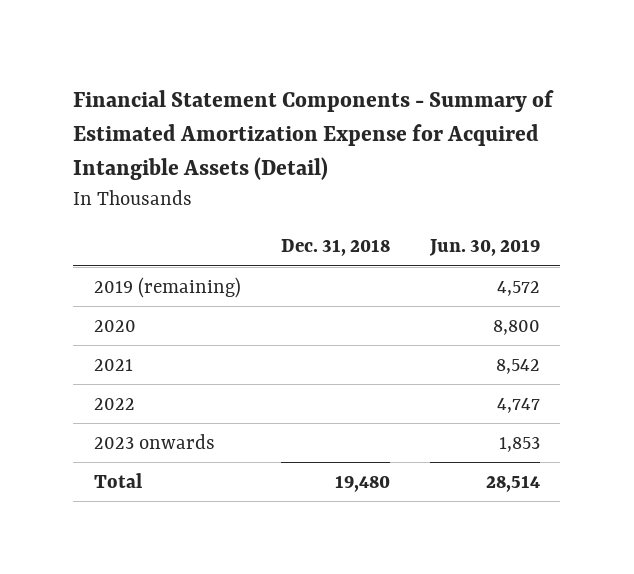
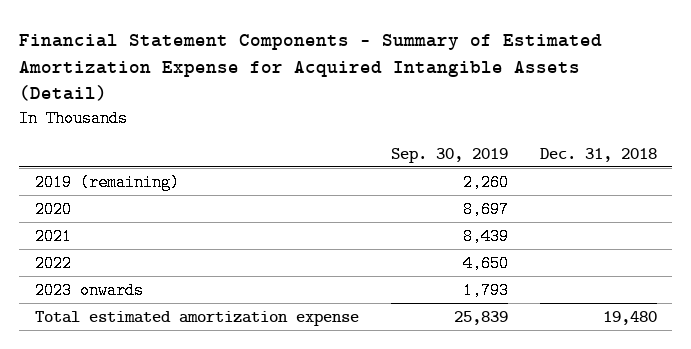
- | Dec. 31, 2018 | Jun. 30, 2019
+ | Sep. 30, 2019 | Dec. 31, 2018
- Total | 19,480 | 28,514
+ Total estimated amortization expense | 25,839 | 19,480

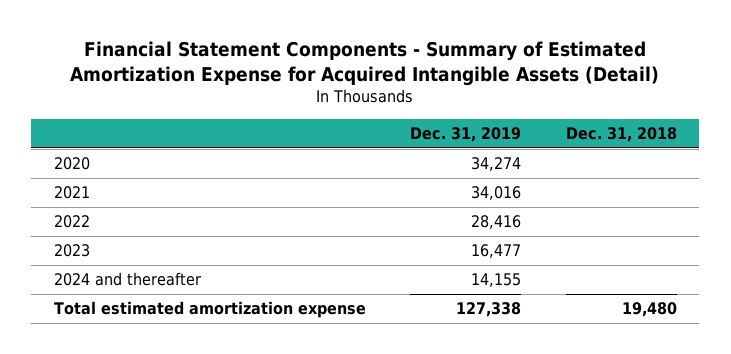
- | Sep. 30, 2019 | Dec. 31, 2018
+ | Dec. 31, 2019 | Dec. 31, 2018
- 2019 (remaining) | 2,260 |
- 2023 onwards | 1,793 |
+ 2023 | 16,477 |
+ 2024 and thereafter | 14,155 |

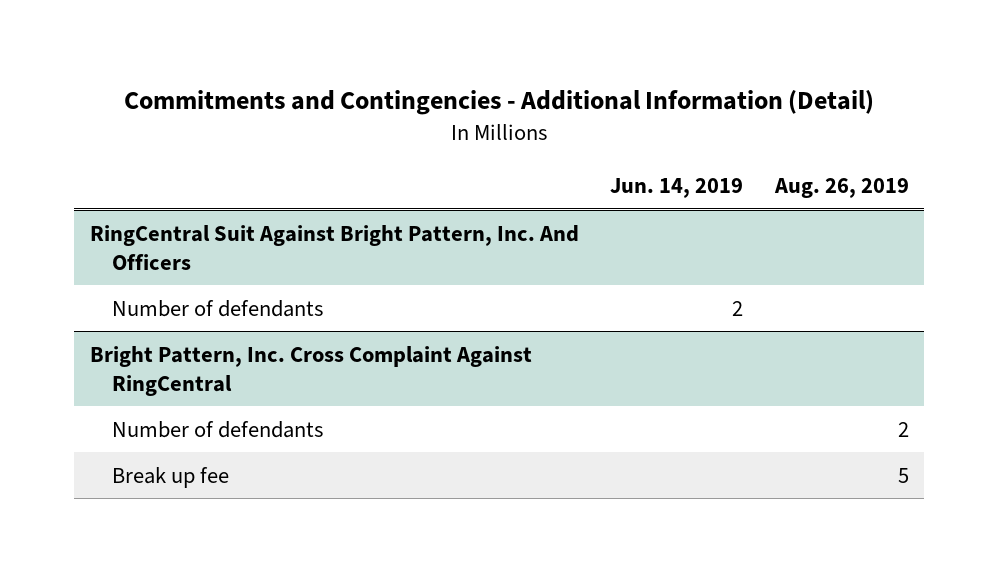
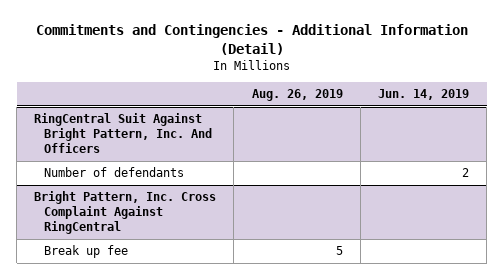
- | Jun. 14, 2019 | Aug. 26, 2019
+ | Aug. 26, 2019 | Jun. 14, 2019
@ Bright Pattern, Inc. Cross Complaint Against RingCentral
- Number of defendants | | 2

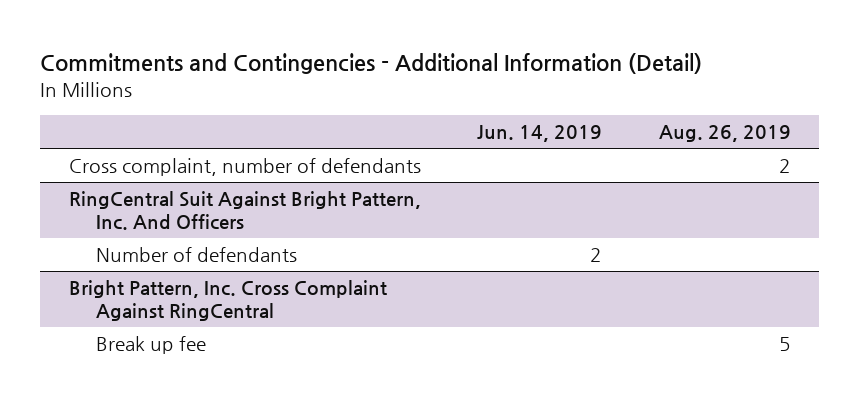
- | Aug. 26, 2019 | Jun. 14, 2019
+ | Jun. 14, 2019 | Aug. 26, 2019
+ Cross complaint, number of defendants | | 2

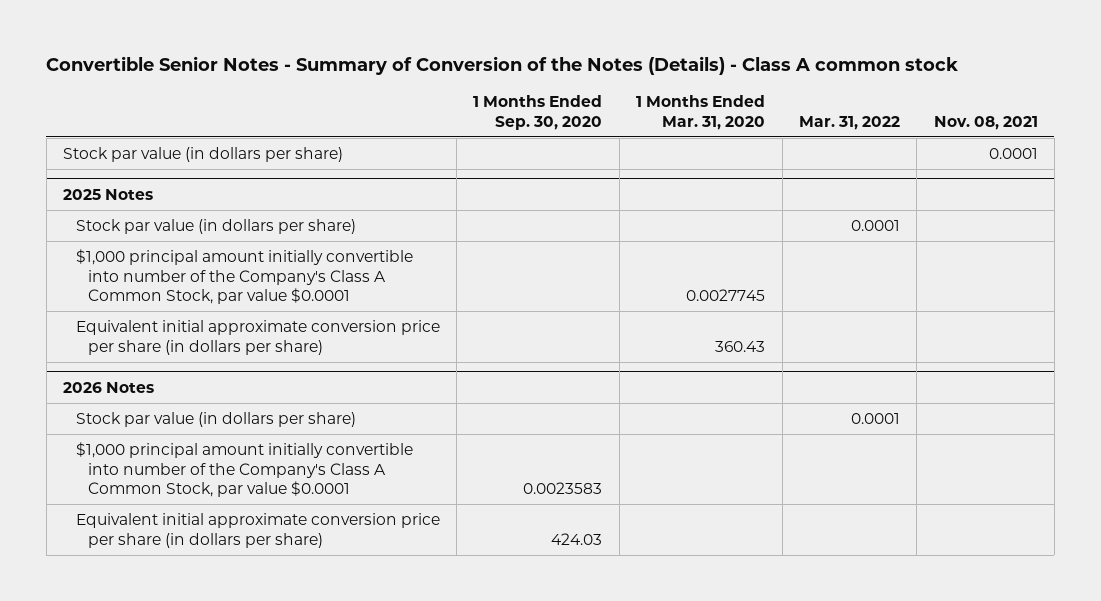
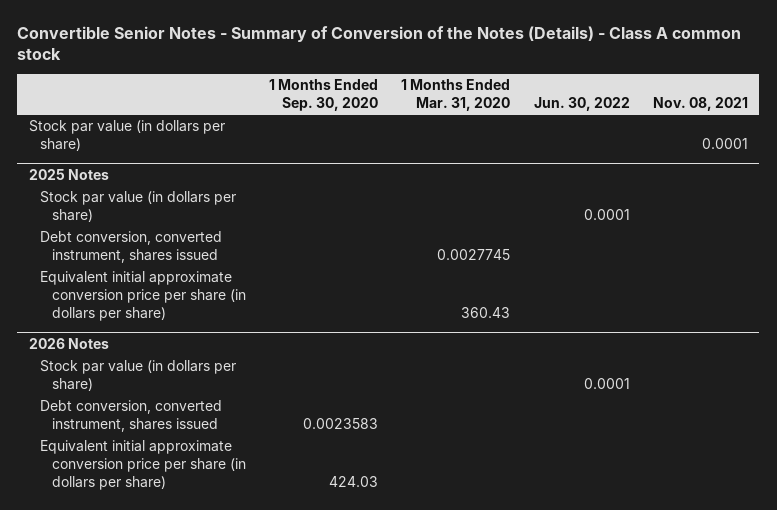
- | 1 Months Ended Sep. 30, 2020 | 1 Months Ended Mar. 31, 2020 | Mar. 31, 2022 | Nov. 08, 2021
+ | 1 Months Ended Sep. 30, 2020 | 1 Months Ended Mar. 31, 2020 | Jun. 30, 2022 | Nov. 08, 2021
@ 2025 Notes
- $1,000 principal amount initially convertible into number of the Company's Class A Common Stock, par value $0.0001 | | 0.0027745 | |
+ Debt conversion, converted instrument, shares issued | | 0.0027745 | |
@ 2026 Notes
- $1,000 principal amount initially convertible into number of the Company's Class A Common Stock, par value $0.0001 | 0.0023583 | | |
+ Debt conversion, converted instrument, shares issued | 0.0023583 | | |

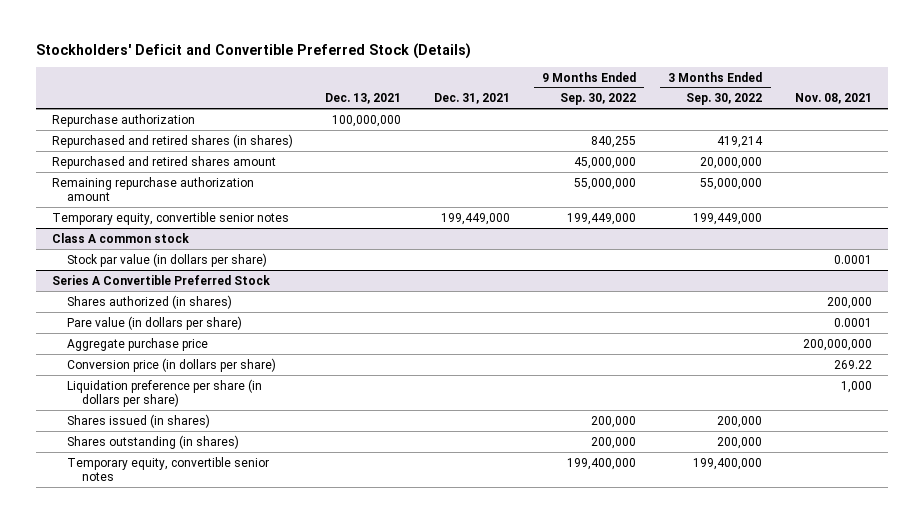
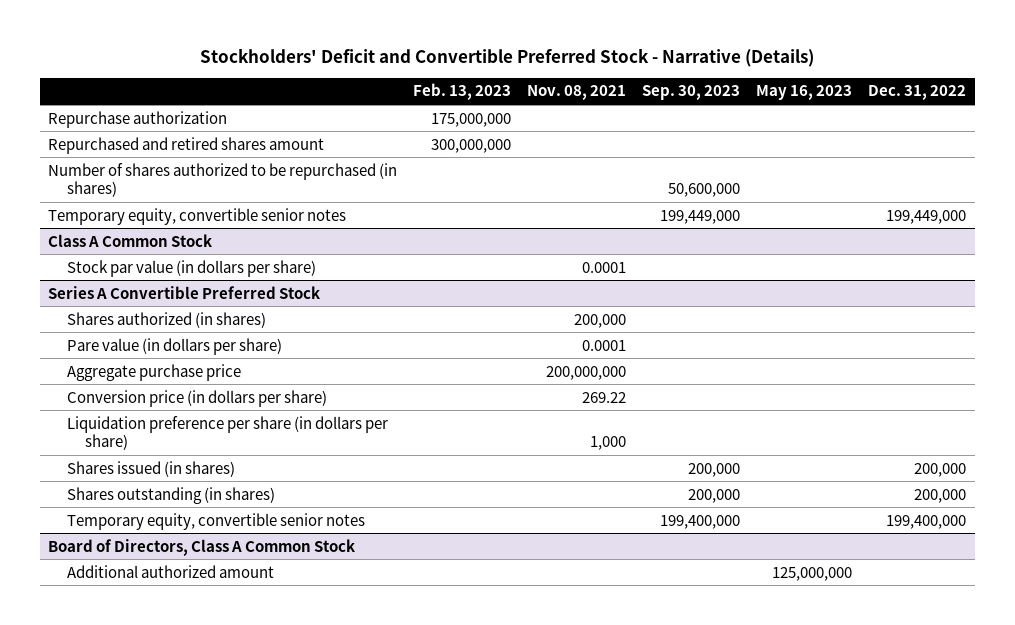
- Stockholders' Deficit and Convertible Preferred Stock (Details)
+ Stockholders' Deficit and Convertible Preferred Stock - Narrative (Details)
- | Dec. 13, 2021 | Dec. 31, 2021 | 9 Months Ended Sep. 30, 2022 | 3 Months Ended Sep. 30, 2022 | Nov. 08, 2021
+ | Feb. 13, 2023 | Nov. 08, 2021 | Sep. 30, 2023 | May 16, 2023 | Dec. 31, 2022
- Repurchased and retired shares (in shares) | | | 840,255 | 419,214 |
- Remaining repurchase authorization amount | | | 55,000,000 | 55,000,000 |
+ Number of shares authorized to be repurchased (in shares) | | | 50,600,000 | |
- Class A common stock
+ Class A Common Stock
+ Board of Directors, Class A Common Stock
+ Additional authorized amount | | | | 125,000,000 |

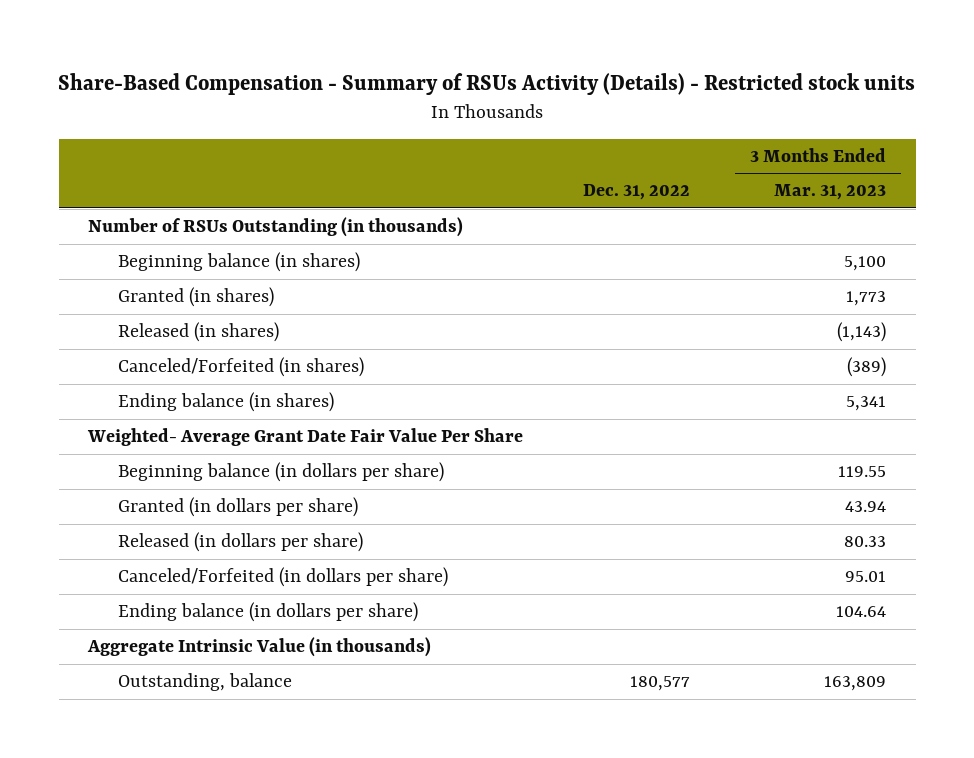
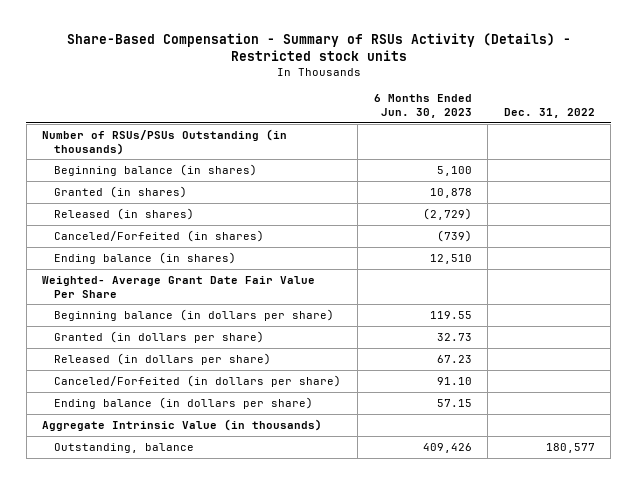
- | Dec. 31, 2022 | 3 Months Ended Mar. 31, 2023
+ | 6 Months Ended Jun. 30, 2023 | Dec. 31, 2022
- Number of RSUs Outstanding (in thousands)
+ Number of RSUs/PSUs Outstanding (in thousands)

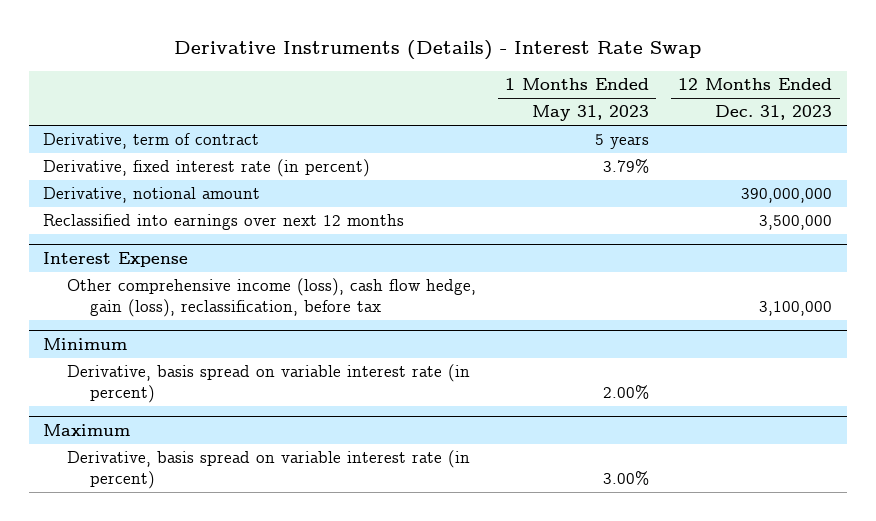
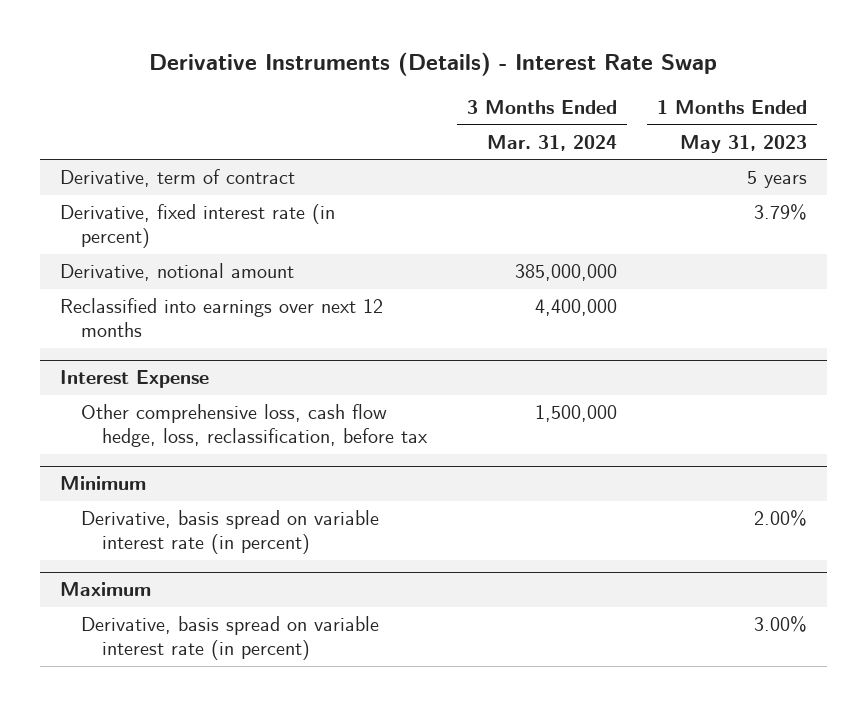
- | 1 Months Ended May 31, 2023 | 12 Months Ended Dec. 31, 2023
+ | 3 Months Ended Mar. 31, 2024 | 1 Months Ended May 31, 2023
@ Interest Expense
- Other comprehensive income (loss), cash flow hedge, gain (loss), reclassification, before tax | | 3,100,000
+ Other comprehensive loss, cash flow hedge, loss, reclassification, before tax | 1,500,000 |

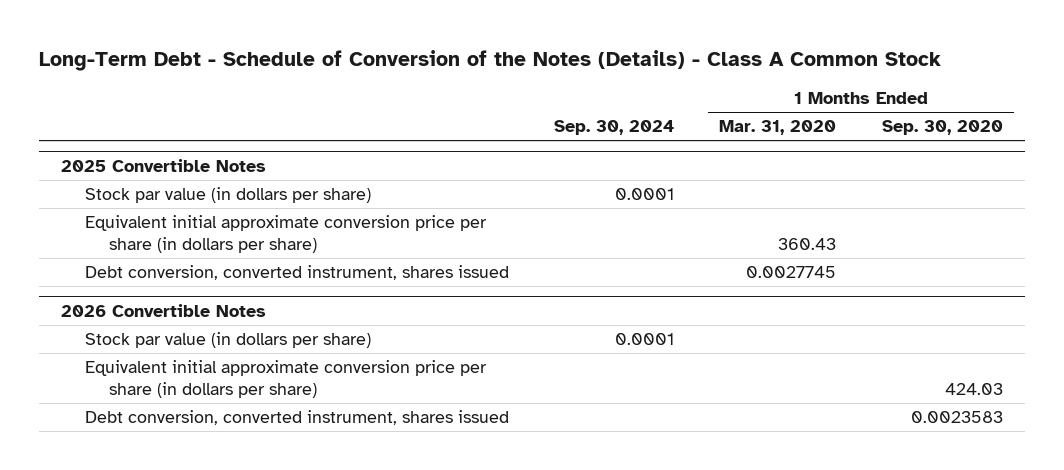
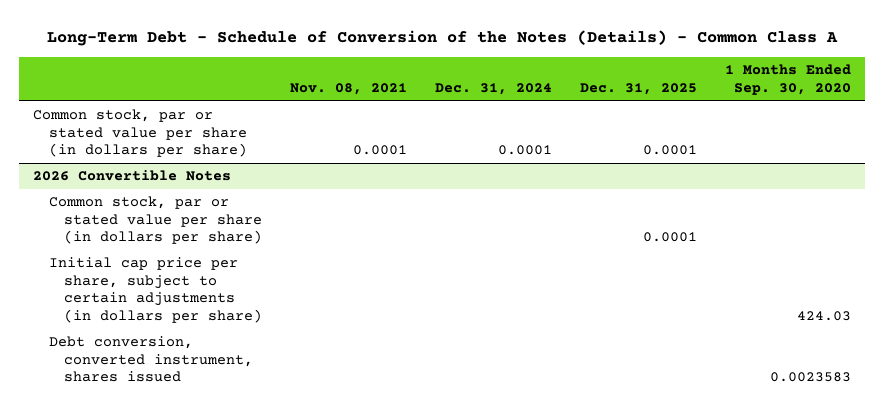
- Long-Term Debt - Schedule of Conversion of the Notes (Details) - Class A Common Stock
+ Long-Term Debt - Schedule of Conversion of the Notes (Details) - Common Class A
- | Sep. 30, 2024 | 1 Months Ended Mar. 31, 2020 | 1 Months Ended Sep. 30, 2020
+ | Nov. 08, 2021 | Dec. 31, 2024 | Dec. 31, 2025 | 1 Months Ended Sep. 30, 2020
- 2025 Convertible Notes
- Stock par value (in dollars per share) | 0.0001 | |
- Equivalent initial approximate conversion price per share (in dollars per share) | | 360.43 |
- Debt conversion, converted instrument, shares issued | | 0.0027745 |
+ Common stock, par or stated value per share (in dollars per share) | 0.0001 | 0.0001 | 0.0001 |
@ 2026 Convertible Notes
- Stock par value (in dollars per share) | 0.0001 | |
- Equivalent initial approximate conversion price per share (in dollars per share) | | | 424.03
+ Common stock, par or stated value per share (in dollars per share) | | | 0.0001 |
+ Initial cap price per share, subject to certain adjustments (in dollars per share) | | | | 424.03

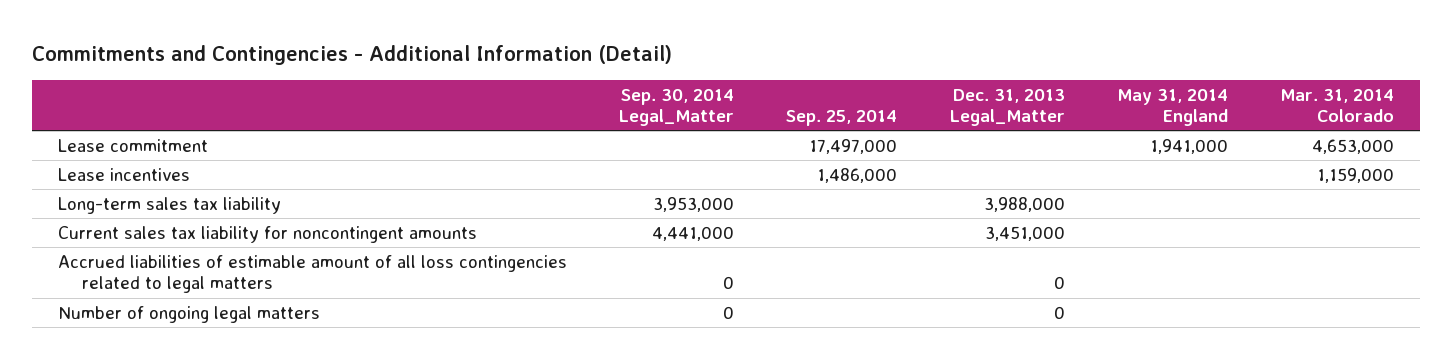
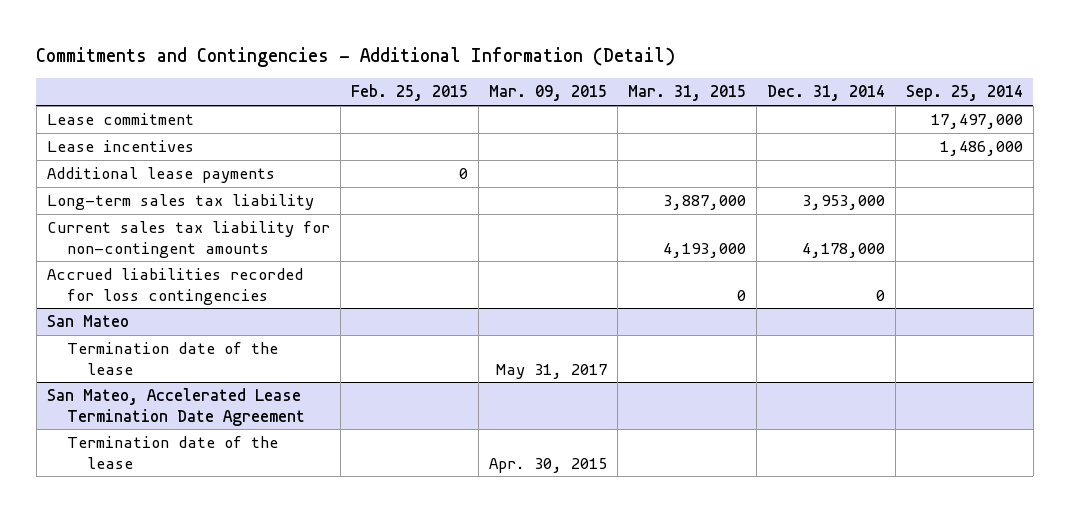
- | Sep. 30, 2014 Legal_Matter | Sep. 25, 2014 | Dec. 31, 2013 Legal_Matter | May 31, 2014 England | Mar. 31, 2014 Colorado
+ | Feb. 25, 2015 | Mar. 09, 2015 | Mar. 31, 2015 | Dec. 31, 2014 | Sep. 25, 2014
+ Additional lease payments | 0 | | | |
- Current sales tax liability for noncontingent amounts | 4,441,000 | | 3,451,000 | |
- Accrued liabilities of estimable amount of all loss contingencies related to legal matters | 0 | | 0 | |
- Number of ongoing legal matters | 0 | | 0 | |
+ Current sales tax liability for non-contingent amounts | | | 4,193,000 | 4,178,000 |
+ Accrued liabilities recorded for loss contingencies | | | 0 | 0 |
+ San Mateo
+ Termination date of the lease | | May 31, 2017 | | |
+ San Mateo, Accelerated Lease Termination Date Agreement
+ Termination date of the lease | | Apr. 30, 2015 | | |

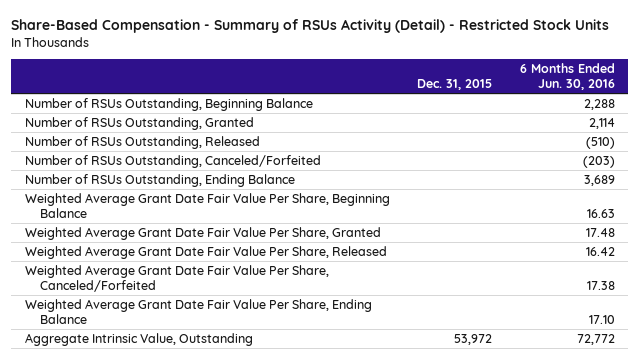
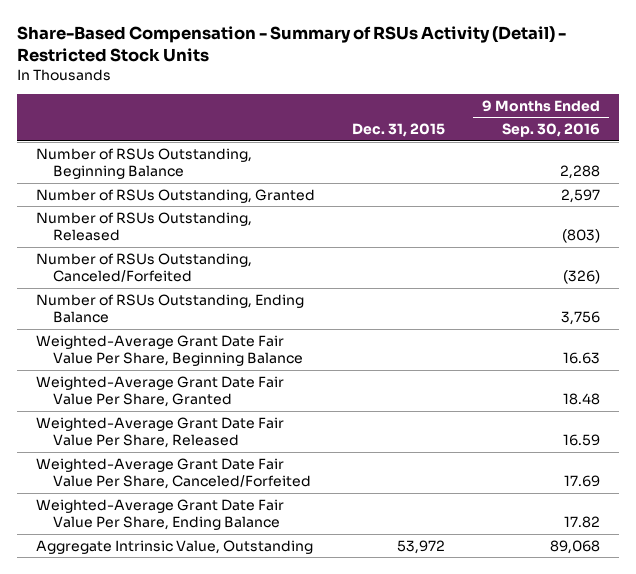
- | Dec. 31, 2015 | 6 Months Ended Jun. 30, 2016
+ | Dec. 31, 2015 | 9 Months Ended Sep. 30, 2016
- Weighted Average Grant Date Fair Value Per Share, Beginning Balance | | 16.63
- Weighted Average Grant Date Fair Value Per Share, Granted | | 17.48
- Weighted Average Grant Date Fair Value Per Share, Released | | 16.42
- Weighted Average Grant Date Fair Value Per Share, Canceled/Forfeited | | 17.38
- Weighted Average Grant Date Fair Value Per Share, Ending Balance | | 17.10
+ Weighted-Average Grant Date Fair Value Per Share, Beginning Balance | | 16.63
+ Weighted-Average Grant Date Fair Value Per Share, Granted | | 18.48
+ Weighted-Average Grant Date Fair Value Per Share, Released | | 16.59
+ Weighted-Average Grant Date Fair Value Per Share, Canceled/Forfeited | | 17.69
+ Weighted-Average Grant Date Fair Value Per Share, Ending Balance | | 17.82

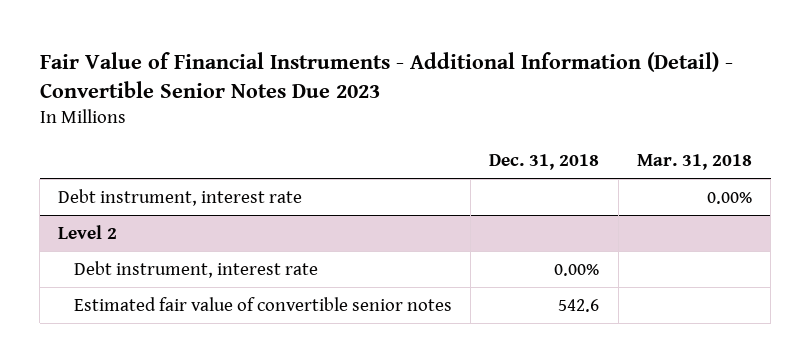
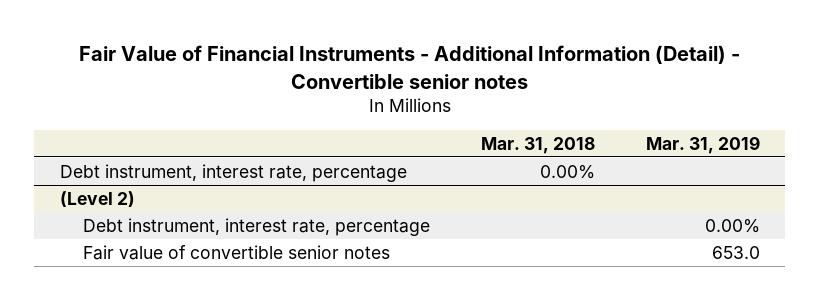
- Fair Value of Financial Instruments - Additional Information (Detail) - Convertible Senior Notes Due 2023
+ Fair Value of Financial Instruments - Additional Information (Detail) - Convertible senior notes
- | Dec. 31, 2018 | Mar. 31, 2018
+ | Mar. 31, 2018 | Mar. 31, 2019
- Debt instrument, interest rate | | 0.00%
- Level 2
- Debt instrument, interest rate | 0.00% |
- Estimated fair value of convertible senior notes | 542.6 |
+ Debt instrument, interest rate, percentage | 0.00% |
+ (Level 2)
+ Debt instrument, interest rate, percentage | | 0.00%
+ Fair value of convertible senior notes | | 653.0

